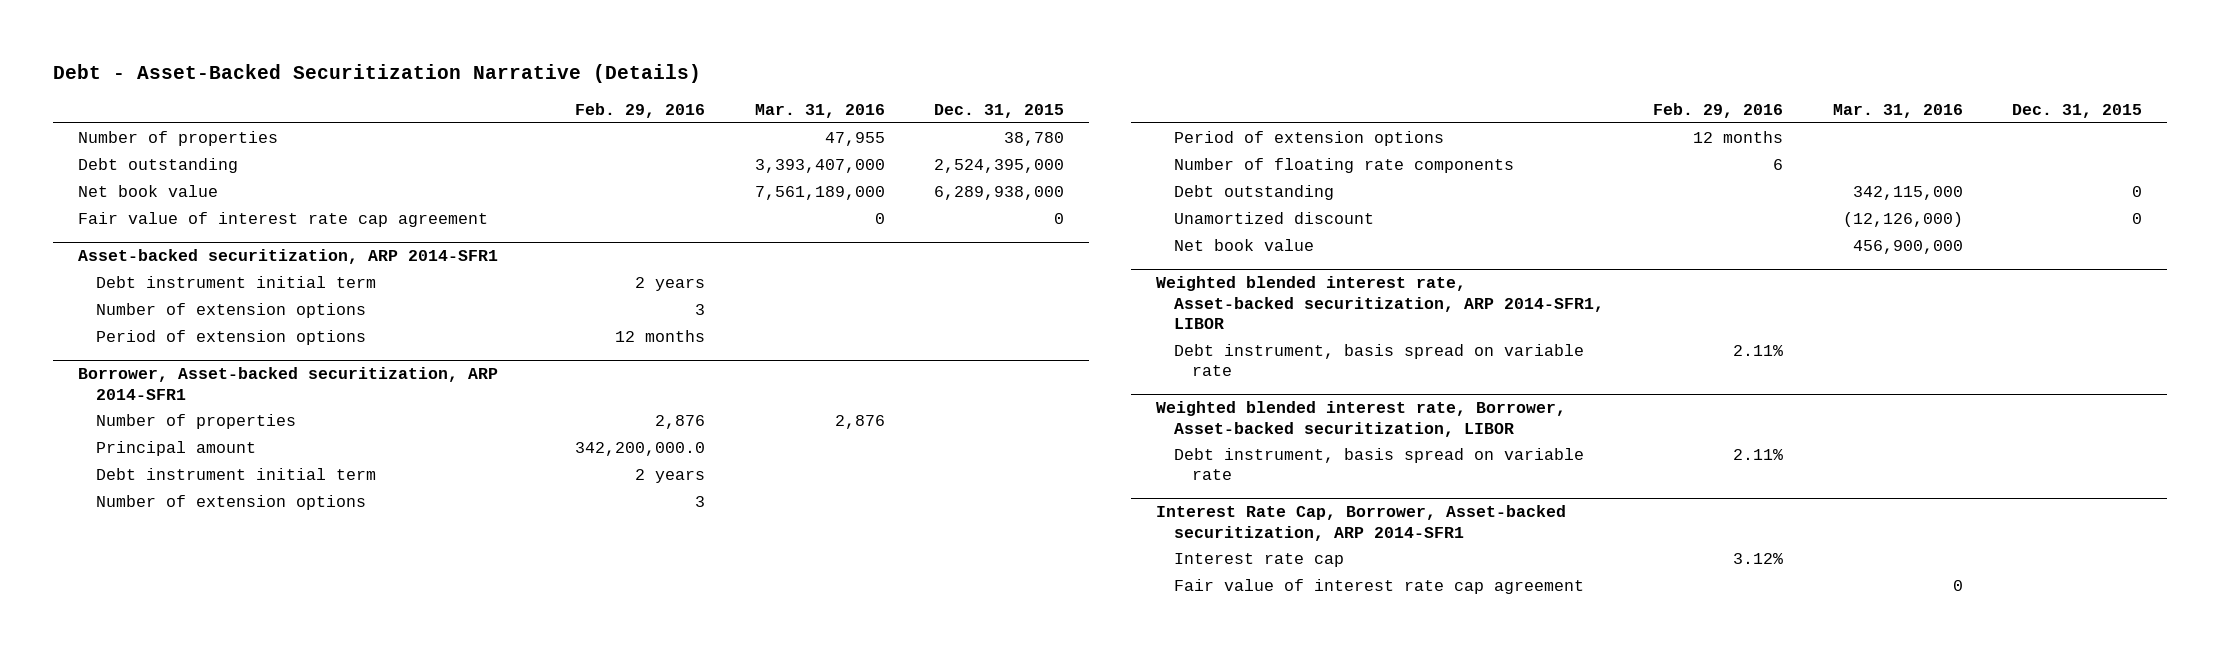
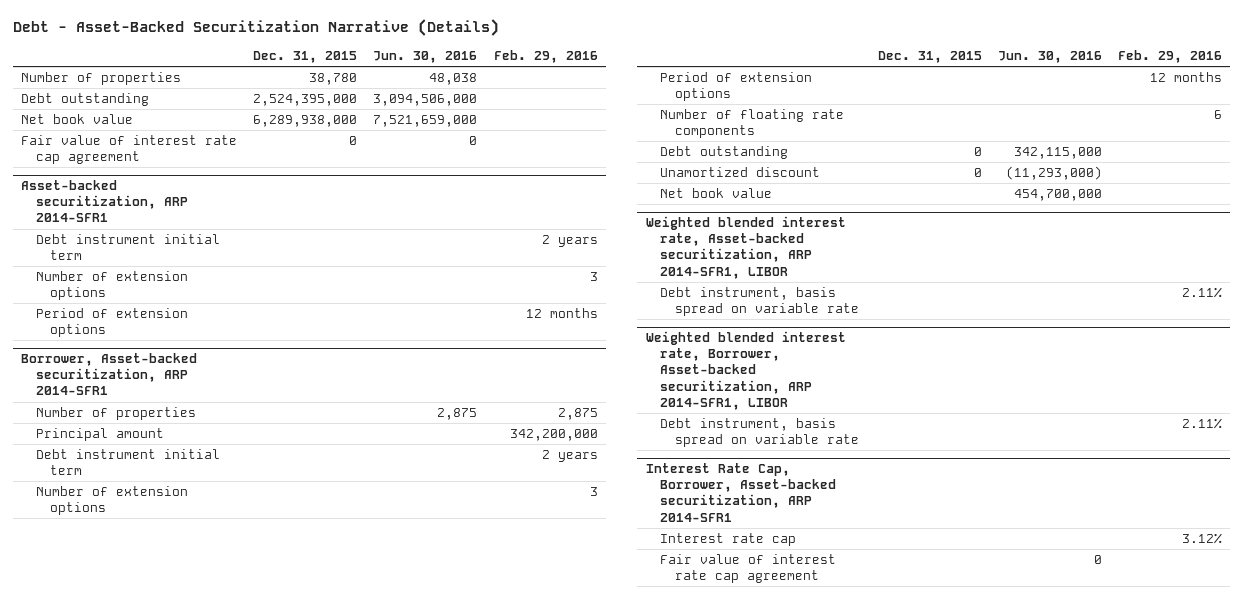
- | Feb. 29, 2016 | Mar. 31, 2016 | Dec. 31, 2015
+ | Dec. 31, 2015 | Jun. 30, 2016 | Feb. 29, 2016
@ Borrower, Asset-backed securitization, ARP 2014-SFR1
- Number of properties | 2,876 | 2,876 |
- Principal amount | 342,200,000.0 | |
+ Number of properties | | 2,875 | 2,875
+ Principal amount | | | 342,200,000
- Weighted blended interest rate, Borrower, Asset-backed securitization, LIBOR
+ Weighted blended interest rate, Borrower, Asset-backed securitization, ARP 2014-SFR1, LIBOR

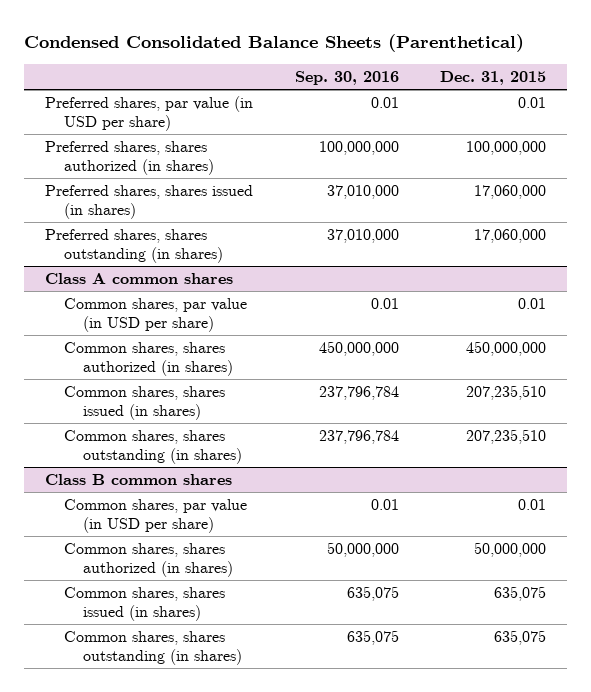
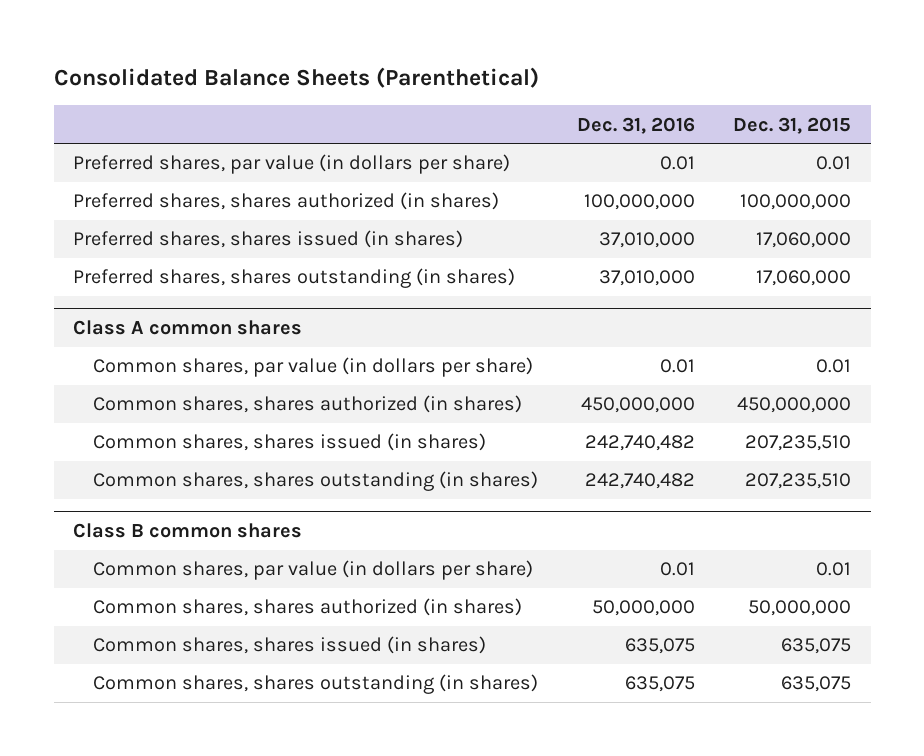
- Condensed Consolidated Balance Sheets (Parenthetical)
+ Consolidated Balance Sheets (Parenthetical)
- | Sep. 30, 2016 | Dec. 31, 2015
+ | Dec. 31, 2016 | Dec. 31, 2015
- Preferred shares, par value (in USD per share) | 0.01 | 0.01
+ Preferred shares, par value (in dollars per share) | 0.01 | 0.01
@ Class A common shares
- Common shares, par value (in USD per share) | 0.01 | 0.01
+ Common shares, par value (in dollars per share) | 0.01 | 0.01
@ Class B common shares
- Common shares, par value (in USD per share) | 0.01 | 0.01
+ Common shares, par value (in dollars per share) | 0.01 | 0.01

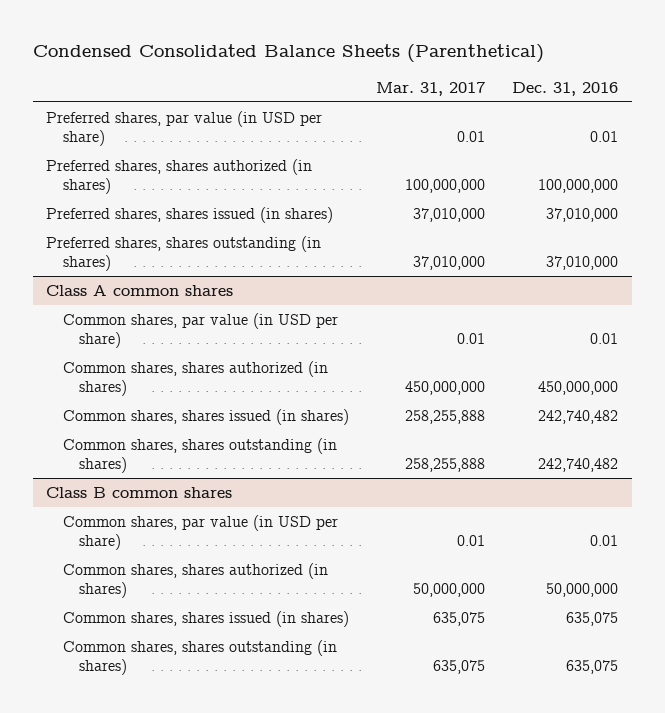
- Consolidated Balance Sheets (Parenthetical)
+ Condensed Consolidated Balance Sheets (Parenthetical)
- | Dec. 31, 2016 | Dec. 31, 2015
+ | Mar. 31, 2017 | Dec. 31, 2016
- Preferred shares, par value (in dollars per share) | 0.01 | 0.01
+ Preferred shares, par value (in USD per share) | 0.01 | 0.01
@ Class A common shares
- Common shares, par value (in dollars per share) | 0.01 | 0.01
+ Common shares, par value (in USD per share) | 0.01 | 0.01
@ Class B common shares
- Common shares, par value (in dollars per share) | 0.01 | 0.01
+ Common shares, par value (in USD per share) | 0.01 | 0.01

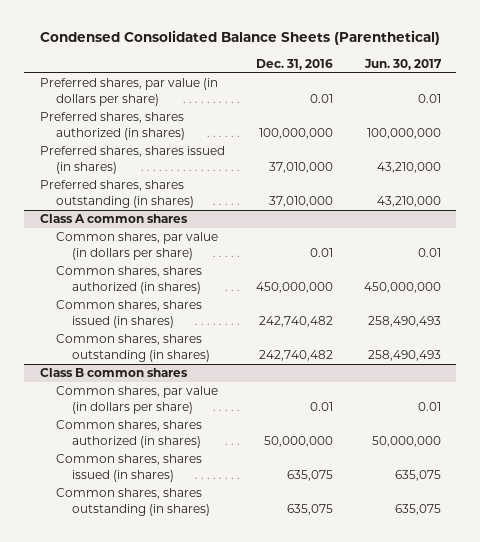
- | Mar. 31, 2017 | Dec. 31, 2016
+ | Dec. 31, 2016 | Jun. 30, 2017
- Preferred shares, par value (in USD per share) | 0.01 | 0.01
+ Preferred shares, par value (in dollars per share) | 0.01 | 0.01
@ Class A common shares
- Common shares, par value (in USD per share) | 0.01 | 0.01
+ Common shares, par value (in dollars per share) | 0.01 | 0.01
@ Class B common shares
- Common shares, par value (in USD per share) | 0.01 | 0.01
+ Common shares, par value (in dollars per share) | 0.01 | 0.01

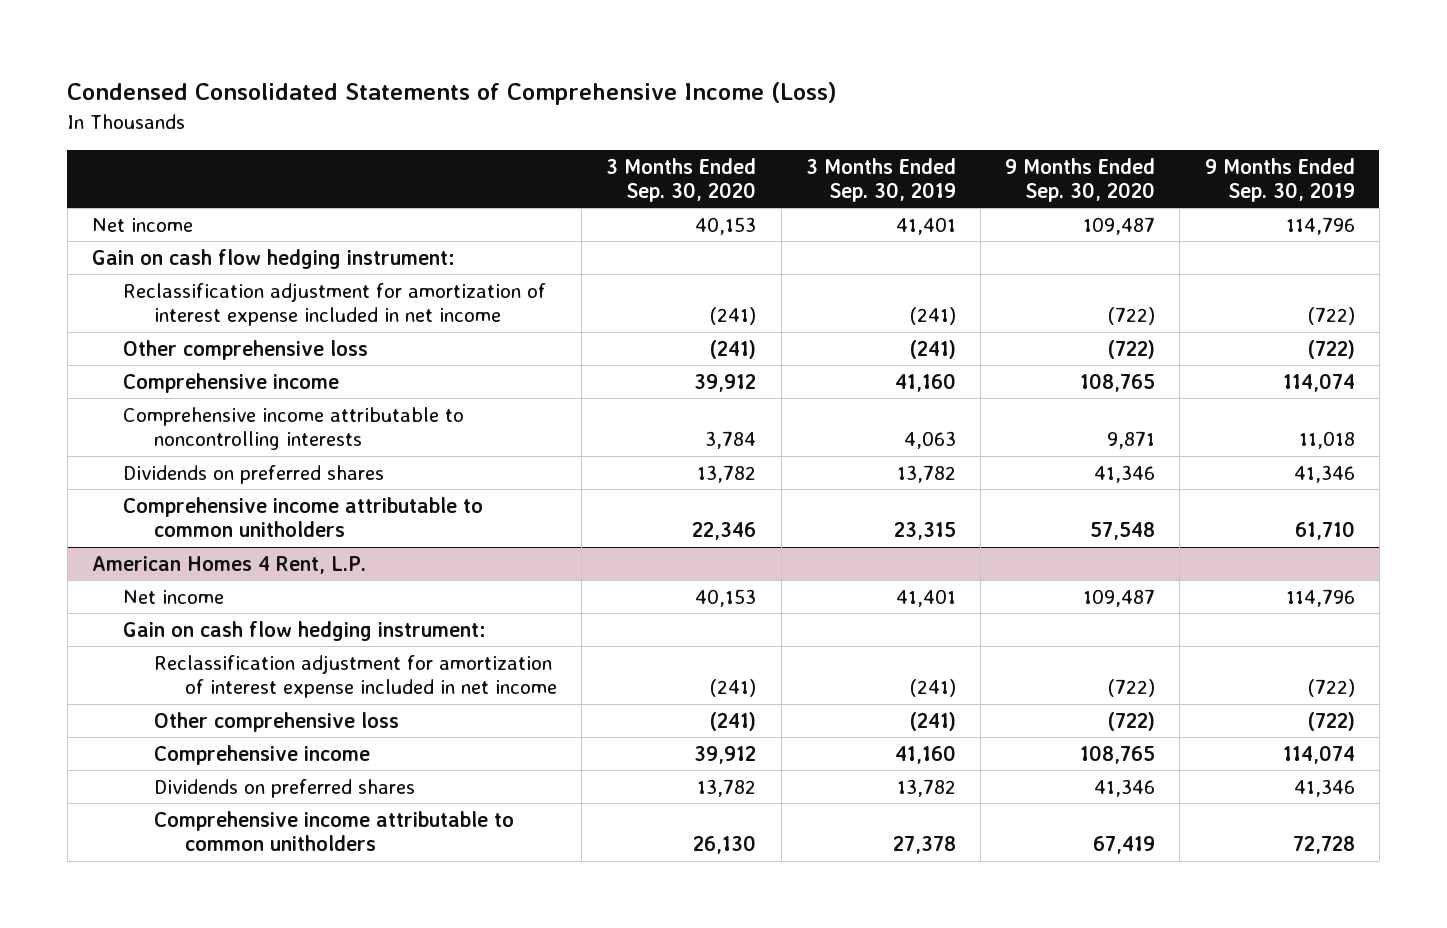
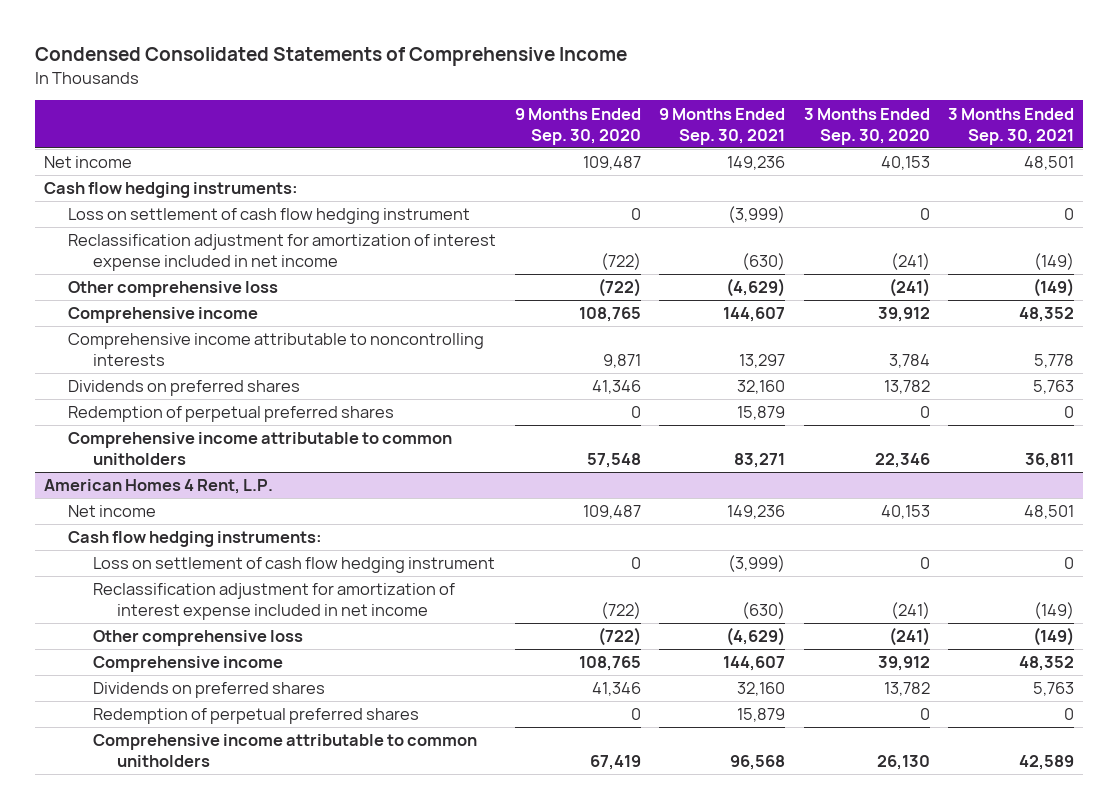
- Condensed Consolidated Statements of Comprehensive Income (Loss)
+ Condensed Consolidated Statements of Comprehensive Income
- | 3 Months Ended Sep. 30, 2020 | 3 Months Ended Sep. 30, 2019 | 9 Months Ended Sep. 30, 2020 | 9 Months Ended Sep. 30, 2019
+ | 9 Months Ended Sep. 30, 2020 | 9 Months Ended Sep. 30, 2021 | 3 Months Ended Sep. 30, 2020 | 3 Months Ended Sep. 30, 2021
- Gain on cash flow hedging instrument:
+ Cash flow hedging instruments:
+ Loss on settlement of cash flow hedging instrument | 0 | (3,999) | 0 | 0
+ Redemption of perpetual preferred shares | 0 | 15,879 | 0 | 0
@ American Homes 4 Rent, L.P.
- Gain on cash flow hedging instrument:
+ Cash flow hedging instruments:
+ Loss on settlement of cash flow hedging instrument | 0 | (3,999) | 0 | 0
+ Redemption of perpetual preferred shares | 0 | 15,879 | 0 | 0

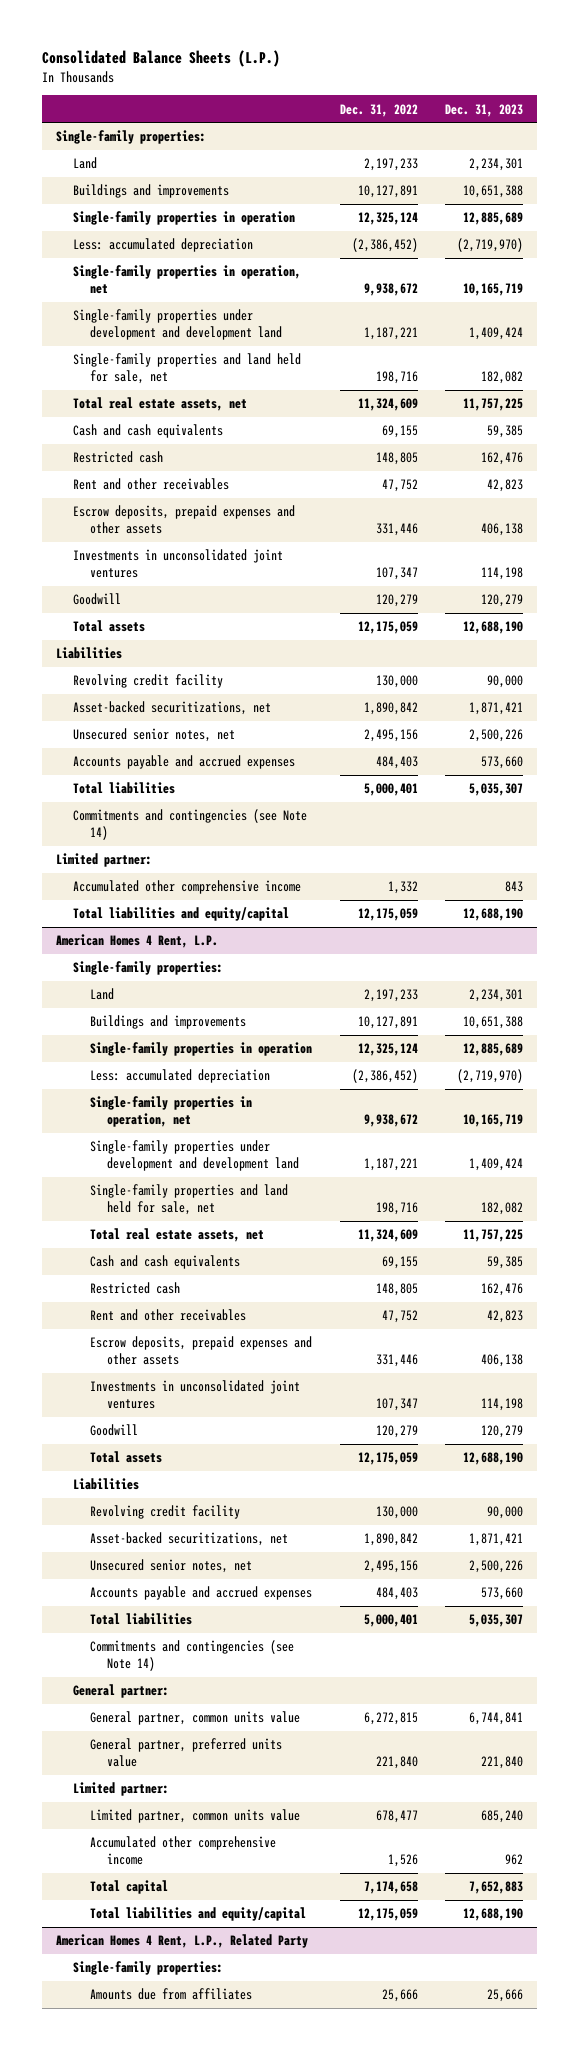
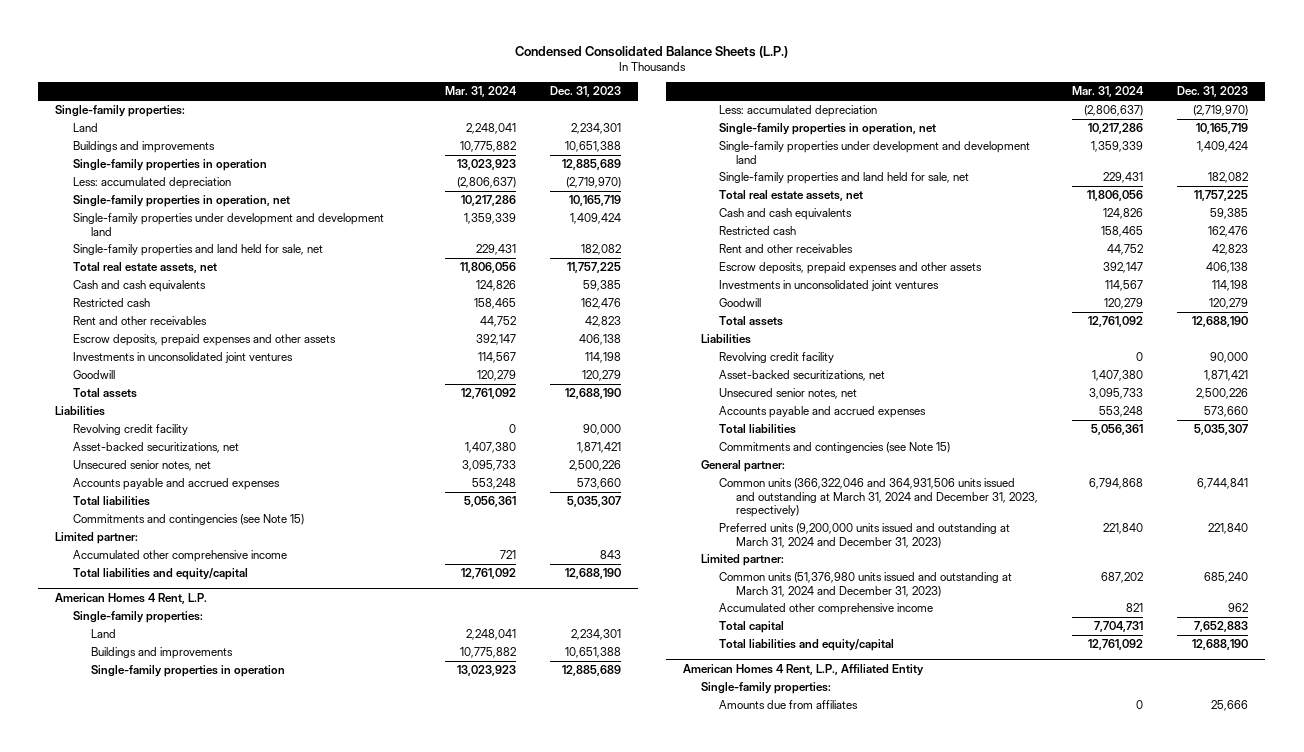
- Consolidated Balance Sheets (L.P.)
+ Condensed Consolidated Balance Sheets (L.P.)
- | Dec. 31, 2022 | Dec. 31, 2023
+ | Mar. 31, 2024 | Dec. 31, 2023
- Commitments and contingencies (see Note 14)
+ Commitments and contingencies (see Note 15)
@ American Homes 4 Rent, L.P.
- Commitments and contingencies (see Note 14)
+ Commitments and contingencies (see Note 15)
- General partner, common units value | 6,272,815 | 6,744,841
- General partner, preferred units value | 221,840 | 221,840
+ Common units (366,322,046 and 364,931,506 units issued and outstanding at March 31, 2024 and December 31, 2023, respectively) | 6,794,868 | 6,744,841
+ Preferred units (9,200,000 units issued and outstanding at March 31, 2024 and December 31, 2023) | 221,840 | 221,840
- Limited partner, common units value | 678,477 | 685,240
+ Common units (51,376,980 units issued and outstanding at March 31, 2024 and December 31, 2023) | 687,202 | 685,240
- American Homes 4 Rent, L.P., Related Party
+ American Homes 4 Rent, L.P., Affiliated Entity

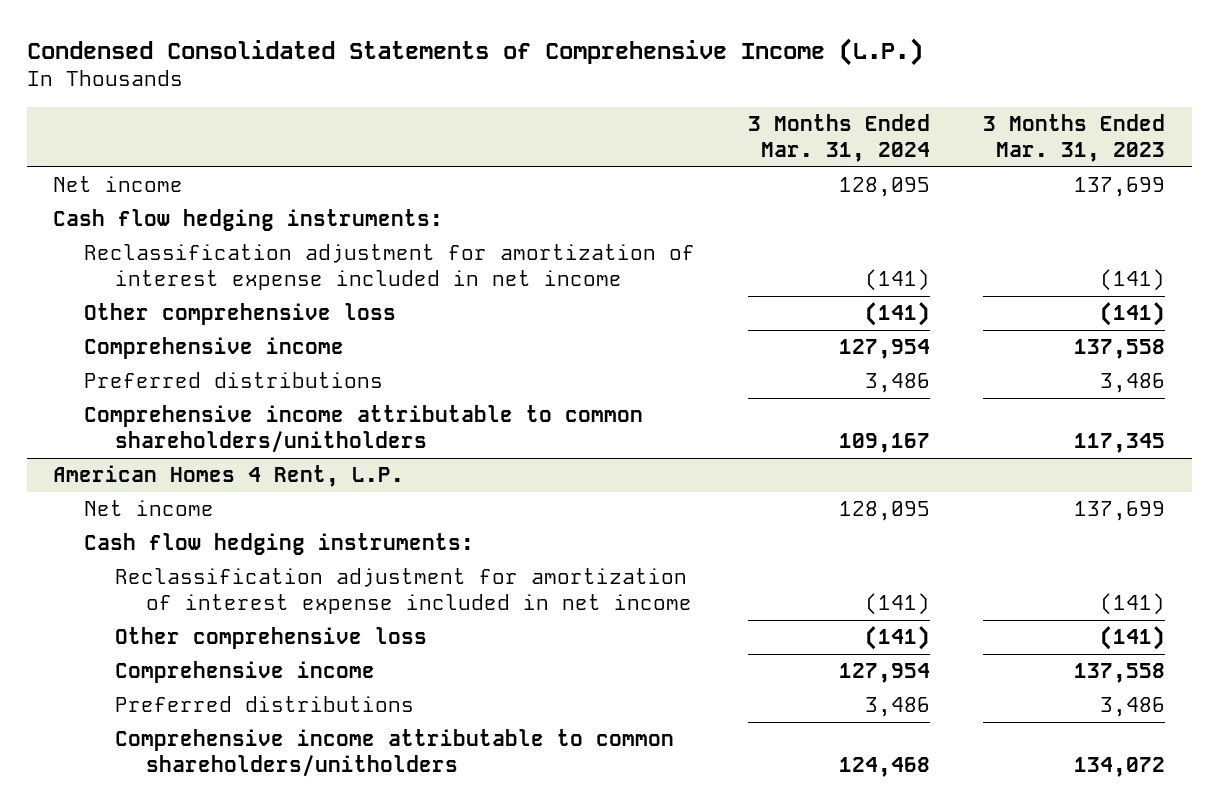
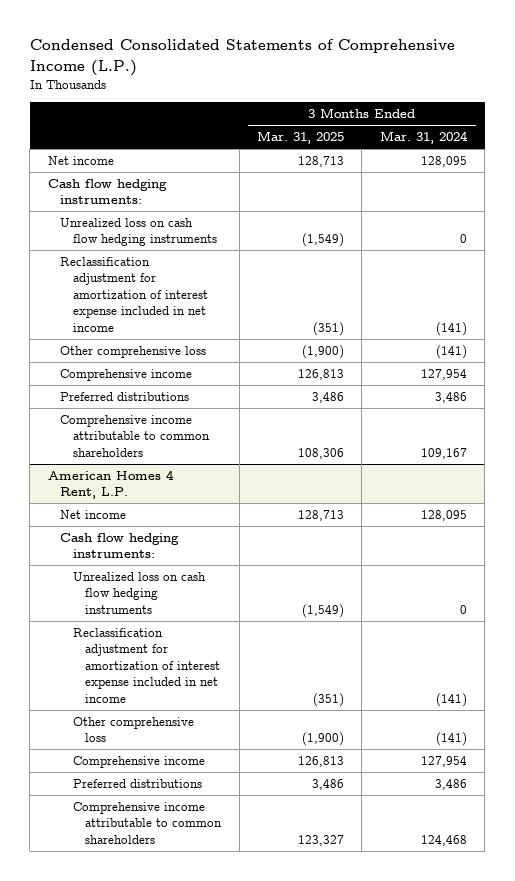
- | 3 Months Ended Mar. 31, 2024 | 3 Months Ended Mar. 31, 2023
+ | 3 Months Ended Mar. 31, 2025 | 3 Months Ended Mar. 31, 2024
+ Unrealized loss on cash flow hedging instruments | (1,549) | 0
- Comprehensive income attributable to common shareholders/unitholders | 109,167 | 117,345
+ Comprehensive income attributable to common shareholders | 108,306 | 109,167
@ American Homes 4 Rent, L.P.
+ Unrealized loss on cash flow hedging instruments | (1,549) | 0
- Comprehensive income attributable to common shareholders/unitholders | 124,468 | 134,072
+ Comprehensive income attributable to common shareholders | 123,327 | 124,468

